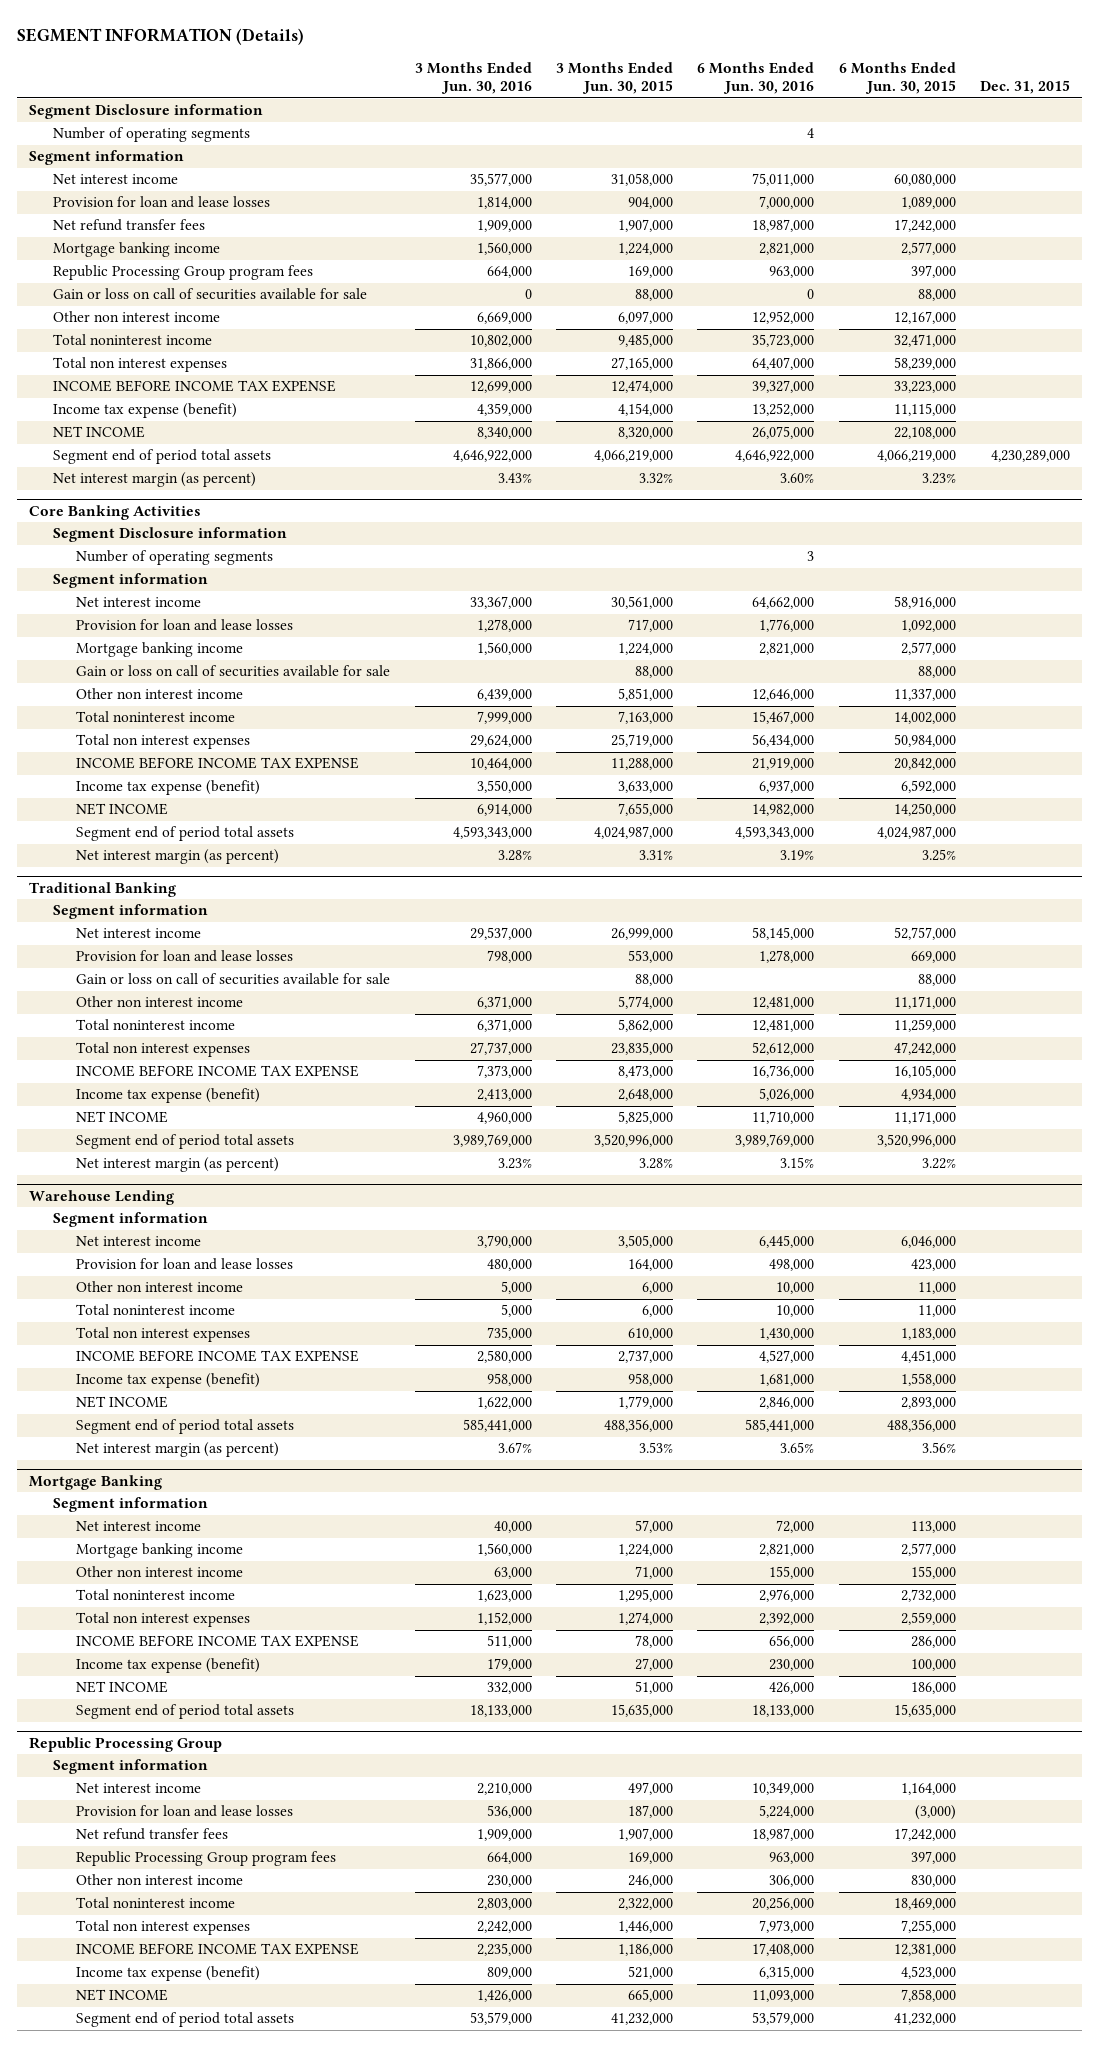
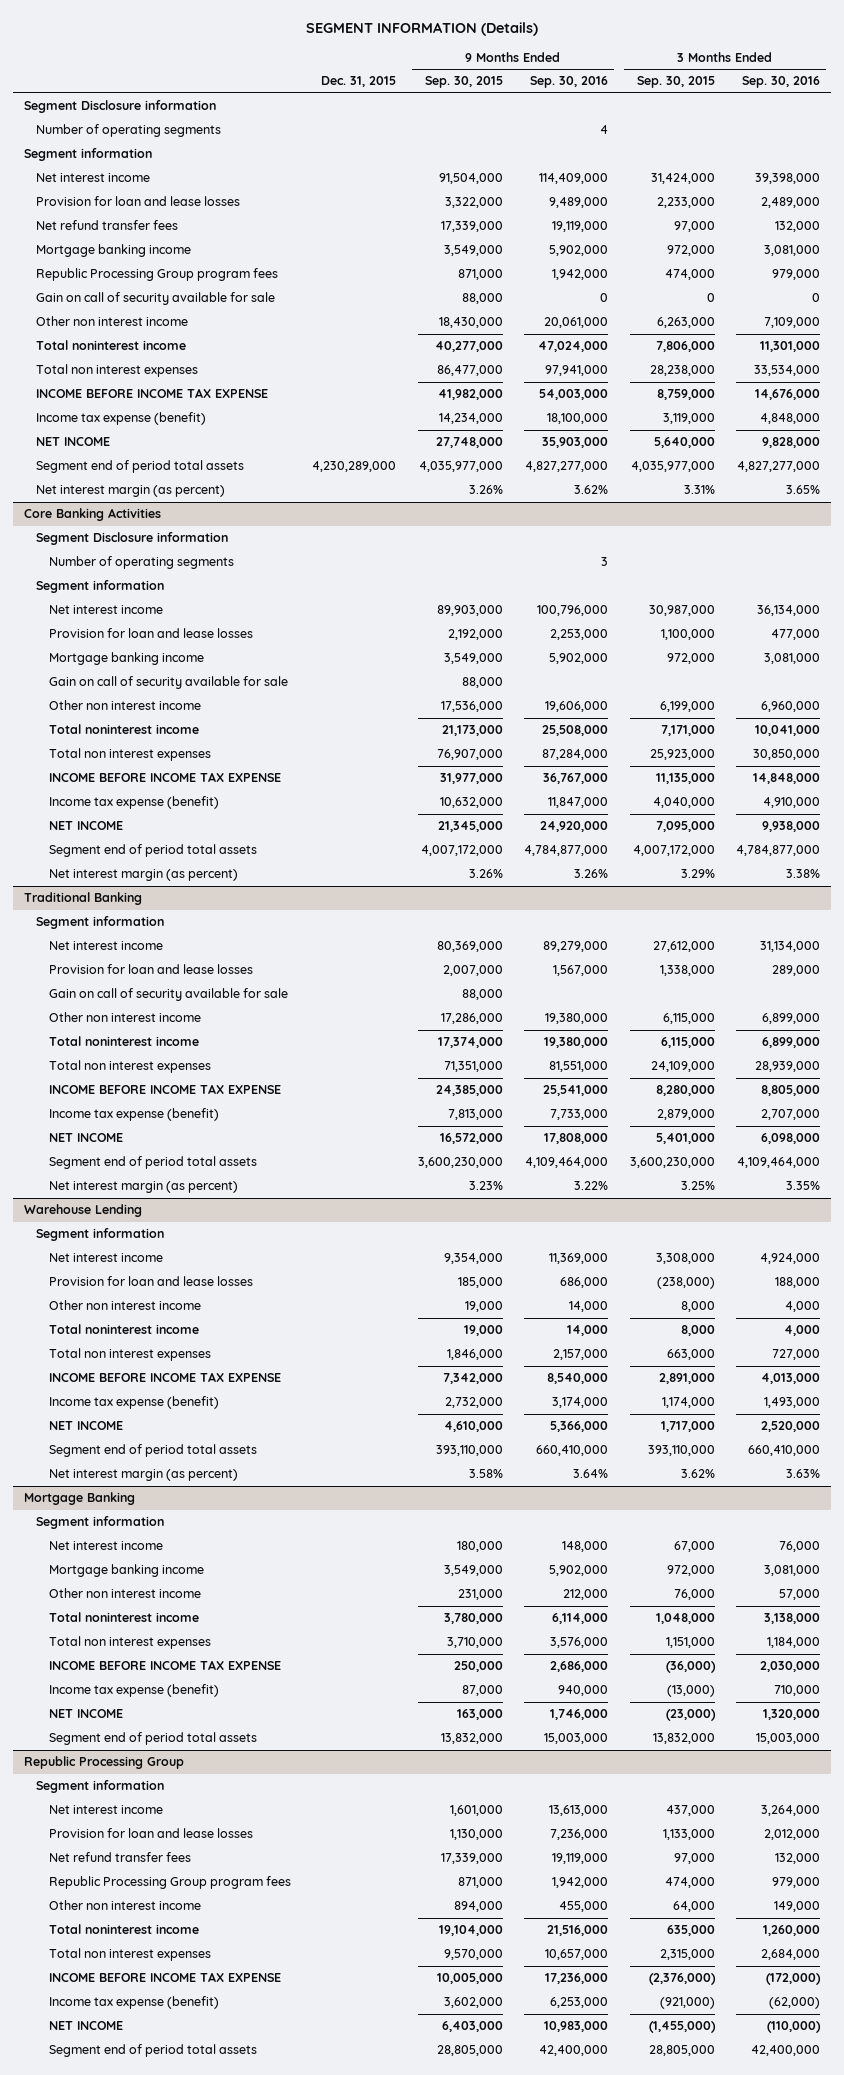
- | 3 Months Ended Jun. 30, 2016 | 3 Months Ended Jun. 30, 2015 | 6 Months Ended Jun. 30, 2016 | 6 Months Ended Jun. 30, 2015 | Dec. 31, 2015
+ | Dec. 31, 2015 | 9 Months Ended Sep. 30, 2015 | 9 Months Ended Sep. 30, 2016 | 3 Months Ended Sep. 30, 2015 | 3 Months Ended Sep. 30, 2016
- Gain or loss on call of securities available for sale | 0 | 88,000 | 0 | 88,000 |
+ Gain on call of security available for sale | | 88,000 | 0 | 0 | 0
@ Core Banking Activities
- Gain or loss on call of securities available for sale | | 88,000 | | 88,000 |
+ Gain on call of security available for sale | | 88,000 | | |
@ Traditional Banking
- Gain or loss on call of securities available for sale | | 88,000 | | 88,000 |
+ Gain on call of security available for sale | | 88,000 | | |

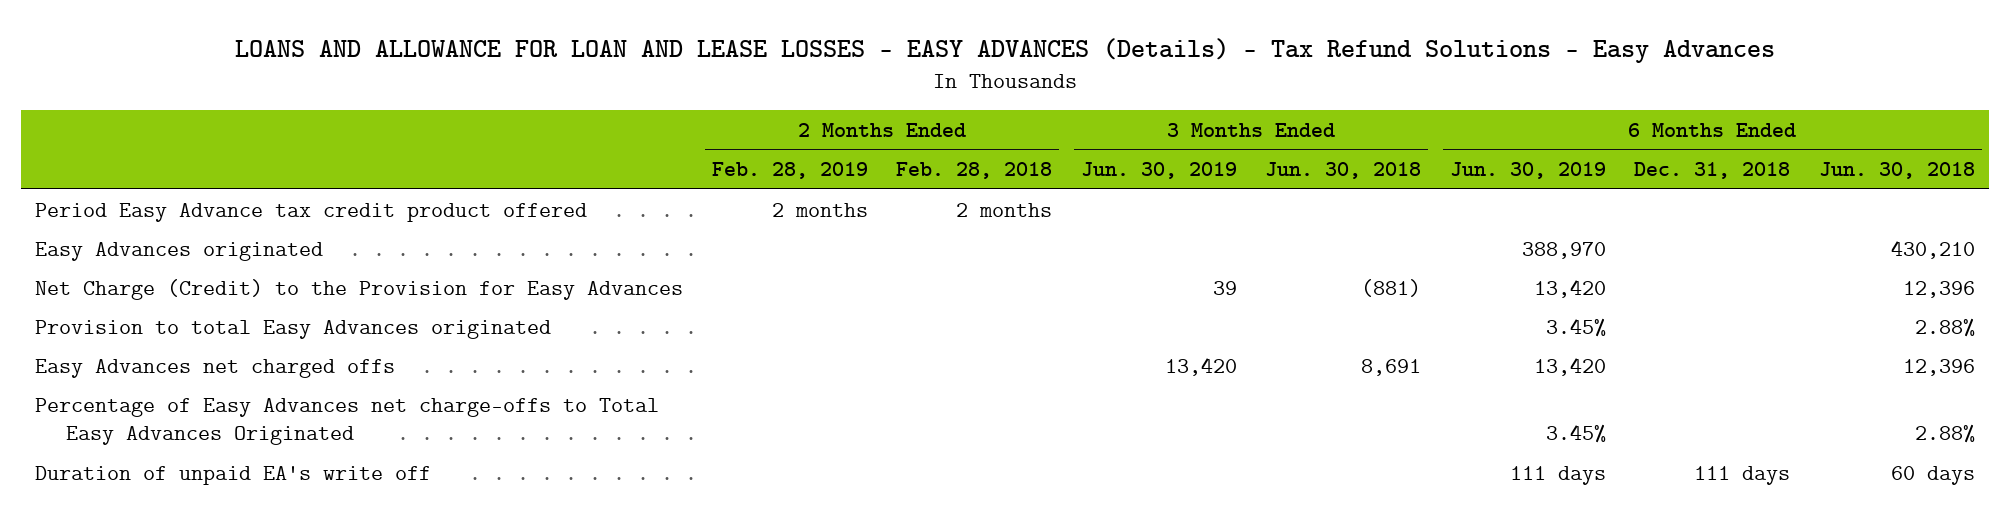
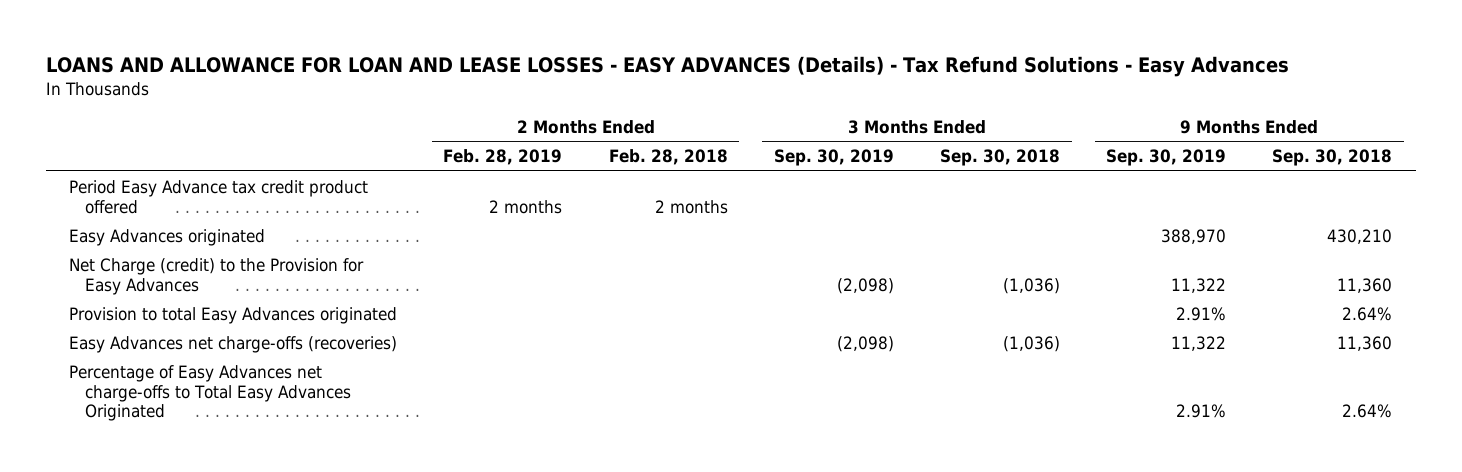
- | 2 Months Ended Feb. 28, 2019 | 2 Months Ended Feb. 28, 2018 | 3 Months Ended Jun. 30, 2019 | 3 Months Ended Jun. 30, 2018 | 6 Months Ended Jun. 30, 2019 | 6 Months Ended Dec. 31, 2018 | 6 Months Ended Jun. 30, 2018
+ | 2 Months Ended Feb. 28, 2019 | 2 Months Ended Feb. 28, 2018 | 3 Months Ended Sep. 30, 2019 | 3 Months Ended Sep. 30, 2018 | 9 Months Ended Sep. 30, 2019 | 9 Months Ended Sep. 30, 2018
- Net Charge (Credit) to the Provision for Easy Advances | | | 39 | (881) | 13,420 | | 12,396
+ Net Charge (credit) to the Provision for Easy Advances | | | (2,098) | (1,036) | 11,322 | 11,360
- Easy Advances net charged offs | | | 13,420 | 8,691 | 13,420 | | 12,396
+ Easy Advances net charge-offs (recoveries) | | | (2,098) | (1,036) | 11,322 | 11,360
- Duration of unpaid EA's write off | | | | | 111 days | 111 days | 60 days

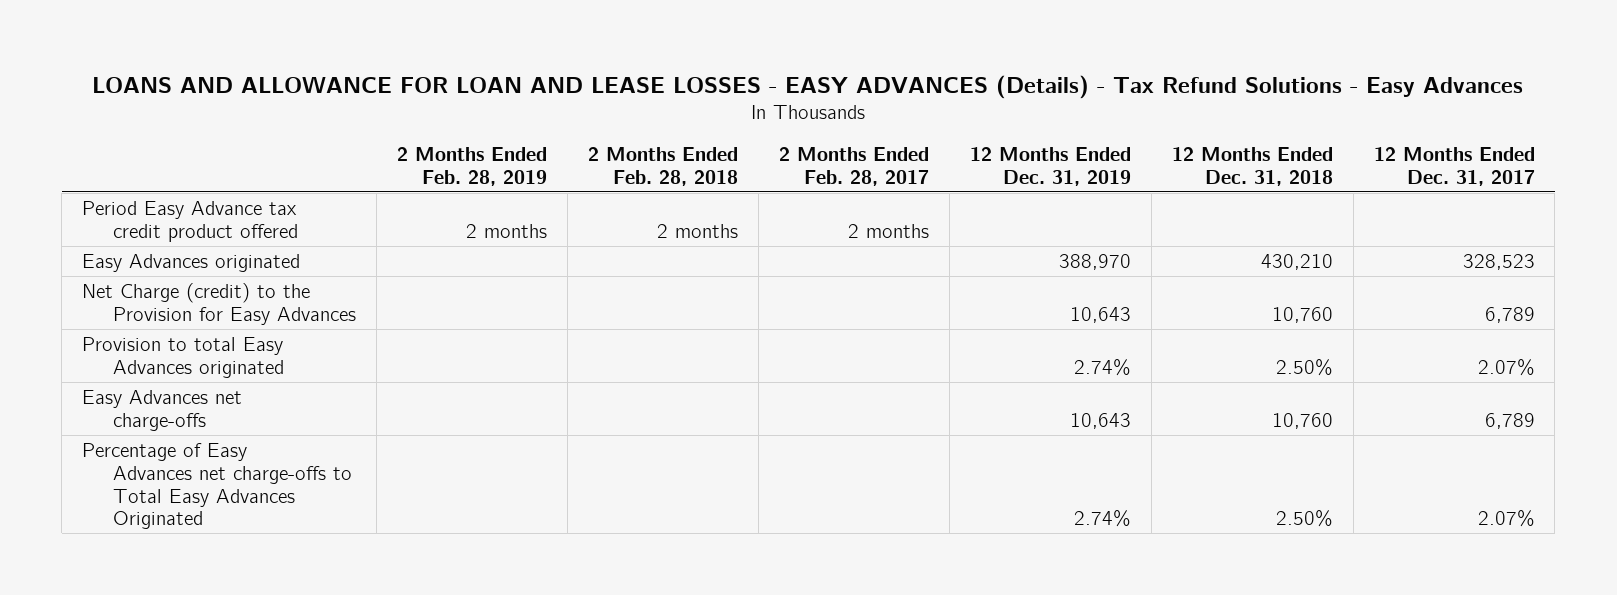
- | 2 Months Ended Feb. 28, 2019 | 2 Months Ended Feb. 28, 2018 | 3 Months Ended Sep. 30, 2019 | 3 Months Ended Sep. 30, 2018 | 9 Months Ended Sep. 30, 2019 | 9 Months Ended Sep. 30, 2018
+ | 2 Months Ended Feb. 28, 2019 | 2 Months Ended Feb. 28, 2018 | 2 Months Ended Feb. 28, 2017 | 12 Months Ended Dec. 31, 2019 | 12 Months Ended Dec. 31, 2018 | 12 Months Ended Dec. 31, 2017
- Easy Advances net charge-offs (recoveries) | | | (2,098) | (1,036) | 11,322 | 11,360
+ Easy Advances net charge-offs | | | | 10,643 | 10,760 | 6,789

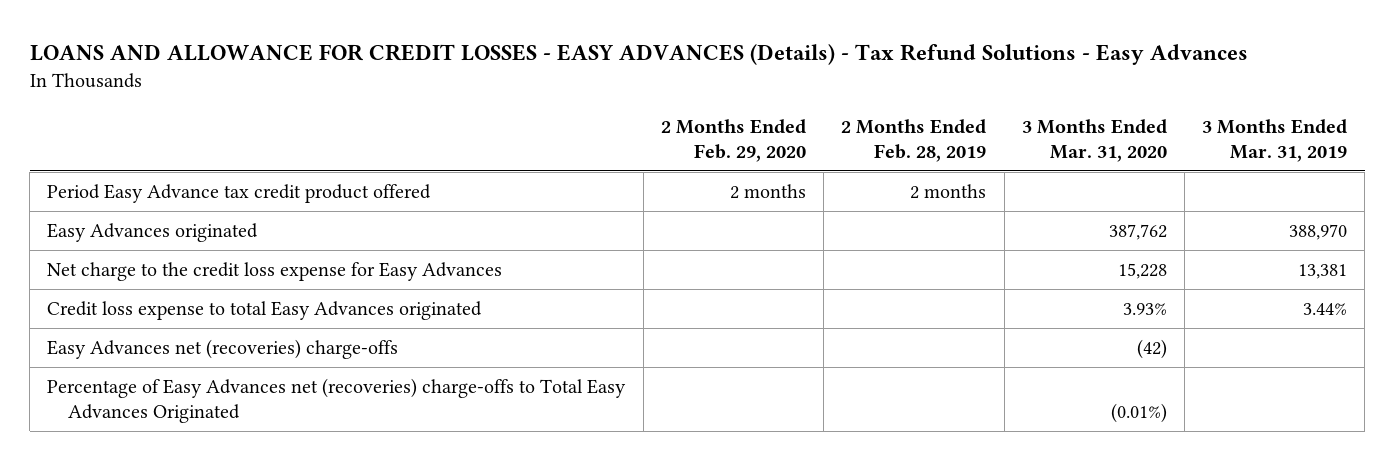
- LOANS AND ALLOWANCE FOR LOAN AND LEASE LOSSES - EASY ADVANCES (Details) - Tax Refund Solutions - Easy Advances
+ LOANS AND ALLOWANCE FOR CREDIT LOSSES - EASY ADVANCES (Details) - Tax Refund Solutions - Easy Advances
- | 2 Months Ended Feb. 28, 2019 | 2 Months Ended Feb. 28, 2018 | 2 Months Ended Feb. 28, 2017 | 12 Months Ended Dec. 31, 2019 | 12 Months Ended Dec. 31, 2018 | 12 Months Ended Dec. 31, 2017
+ | 2 Months Ended Feb. 29, 2020 | 2 Months Ended Feb. 28, 2019 | 3 Months Ended Mar. 31, 2020 | 3 Months Ended Mar. 31, 2019
- Net Charge (credit) to the Provision for Easy Advances | | | | 10,643 | 10,760 | 6,789
- Provision to total Easy Advances originated | | | | 2.74% | 2.50% | 2.07%
- Easy Advances net charge-offs | | | | 10,643 | 10,760 | 6,789
- Percentage of Easy Advances net charge-offs to Total Easy Advances Originated | | | | 2.74% | 2.50% | 2.07%
+ Net charge to the credit loss expense for Easy Advances | | | 15,228 | 13,381
+ Credit loss expense to total Easy Advances originated | | | 3.93% | 3.44%
+ Easy Advances net (recoveries) charge-offs | | | (42) |
+ Percentage of Easy Advances net (recoveries) charge-offs to Total Easy Advances Originated | | | (0.01%) |

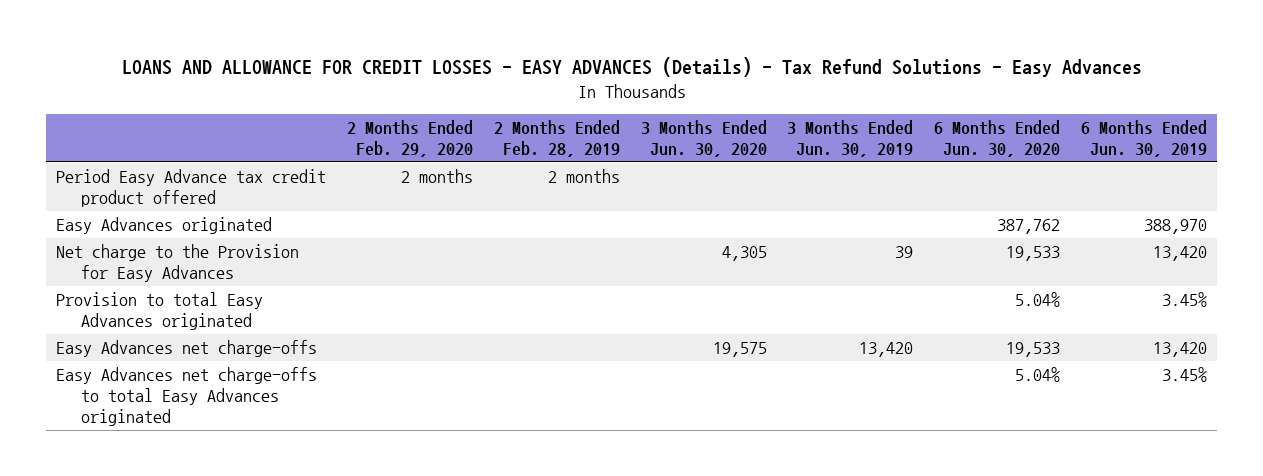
- | 2 Months Ended Feb. 29, 2020 | 2 Months Ended Feb. 28, 2019 | 3 Months Ended Mar. 31, 2020 | 3 Months Ended Mar. 31, 2019
+ | 2 Months Ended Feb. 29, 2020 | 2 Months Ended Feb. 28, 2019 | 3 Months Ended Jun. 30, 2020 | 3 Months Ended Jun. 30, 2019 | 6 Months Ended Jun. 30, 2020 | 6 Months Ended Jun. 30, 2019
- Net charge to the credit loss expense for Easy Advances | | | 15,228 | 13,381
- Credit loss expense to total Easy Advances originated | | | 3.93% | 3.44%
- Easy Advances net (recoveries) charge-offs | | | (42) |
- Percentage of Easy Advances net (recoveries) charge-offs to Total Easy Advances Originated | | | (0.01%) |
+ Net charge to the Provision for Easy Advances | | | 4,305 | 39 | 19,533 | 13,420
+ Provision to total Easy Advances originated | | | | | 5.04% | 3.45%
+ Easy Advances net charge-offs | | | 19,575 | 13,420 | 19,533 | 13,420
+ Easy Advances net charge-offs to total Easy Advances originated | | | | | 5.04% | 3.45%

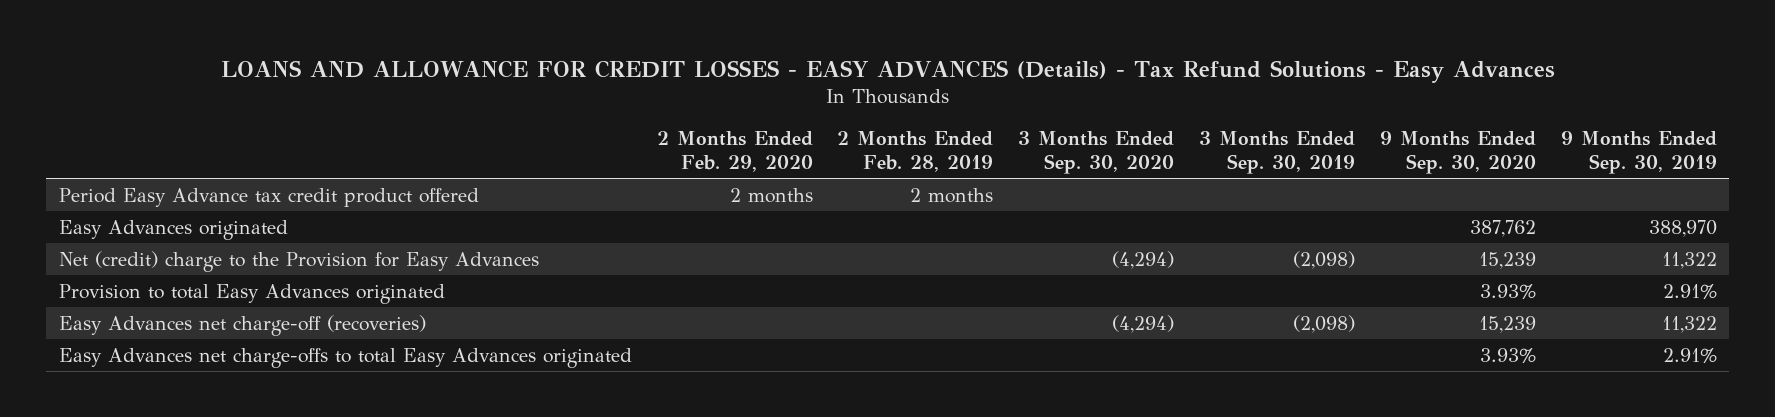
- | 2 Months Ended Feb. 29, 2020 | 2 Months Ended Feb. 28, 2019 | 3 Months Ended Jun. 30, 2020 | 3 Months Ended Jun. 30, 2019 | 6 Months Ended Jun. 30, 2020 | 6 Months Ended Jun. 30, 2019
+ | 2 Months Ended Feb. 29, 2020 | 2 Months Ended Feb. 28, 2019 | 3 Months Ended Sep. 30, 2020 | 3 Months Ended Sep. 30, 2019 | 9 Months Ended Sep. 30, 2020 | 9 Months Ended Sep. 30, 2019
- Net charge to the Provision for Easy Advances | | | 4,305 | 39 | 19,533 | 13,420
+ Net (credit) charge to the Provision for Easy Advances | | | (4,294) | (2,098) | 15,239 | 11,322
- Easy Advances net charge-offs | | | 19,575 | 13,420 | 19,533 | 13,420
+ Easy Advances net charge-off (recoveries) | | | (4,294) | (2,098) | 15,239 | 11,322

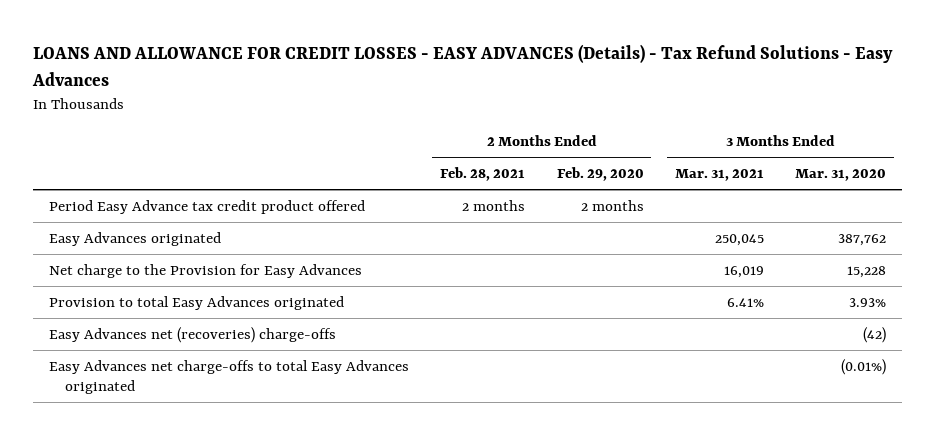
- | 2 Months Ended Feb. 29, 2020 | 2 Months Ended Feb. 28, 2019 | 3 Months Ended Sep. 30, 2020 | 3 Months Ended Sep. 30, 2019 | 9 Months Ended Sep. 30, 2020 | 9 Months Ended Sep. 30, 2019
+ | 2 Months Ended Feb. 28, 2021 | 2 Months Ended Feb. 29, 2020 | 3 Months Ended Mar. 31, 2021 | 3 Months Ended Mar. 31, 2020
- Net (credit) charge to the Provision for Easy Advances | | | (4,294) | (2,098) | 15,239 | 11,322
+ Net charge to the Provision for Easy Advances | | | 16,019 | 15,228
- Easy Advances net charge-off (recoveries) | | | (4,294) | (2,098) | 15,239 | 11,322
+ Easy Advances net (recoveries) charge-offs | | | | (42)

